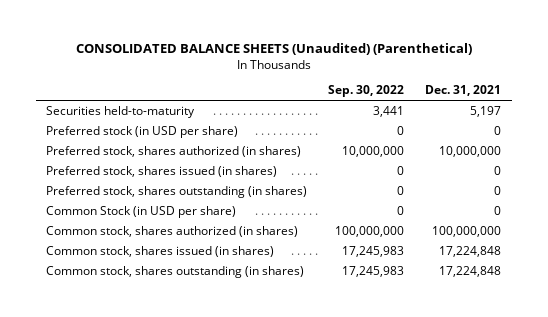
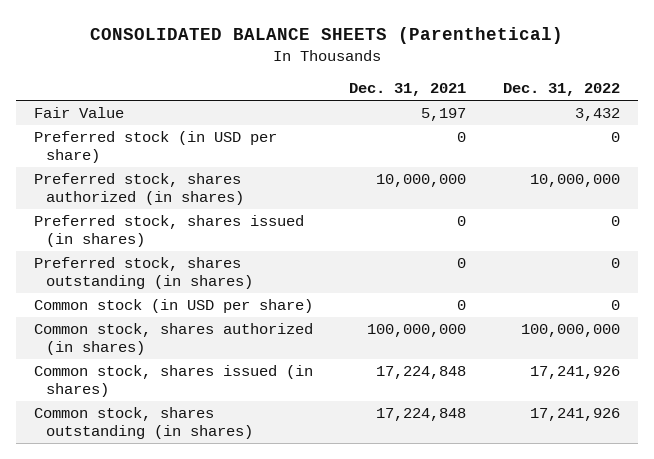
- CONSOLIDATED BALANCE SHEETS (Unaudited) (Parenthetical)
+ CONSOLIDATED BALANCE SHEETS (Parenthetical)
- | Sep. 30, 2022 | Dec. 31, 2021
+ | Dec. 31, 2021 | Dec. 31, 2022
- Securities held-to-maturity | 3,441 | 5,197
+ Fair Value | 5,197 | 3,432
- Common Stock (in USD per share) | 0 | 0
+ Common stock (in USD per share) | 0 | 0

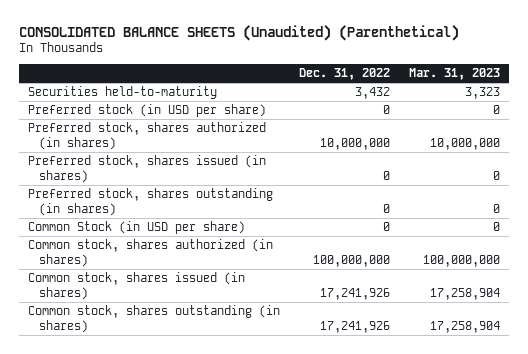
- CONSOLIDATED BALANCE SHEETS (Parenthetical)
+ CONSOLIDATED BALANCE SHEETS (Unaudited) (Parenthetical)
- | Dec. 31, 2021 | Dec. 31, 2022
+ | Dec. 31, 2022 | Mar. 31, 2023
- Fair Value | 5,197 | 3,432
+ Securities held-to-maturity | 3,432 | 3,323
- Common stock (in USD per share) | 0 | 0
+ Common Stock (in USD per share) | 0 | 0

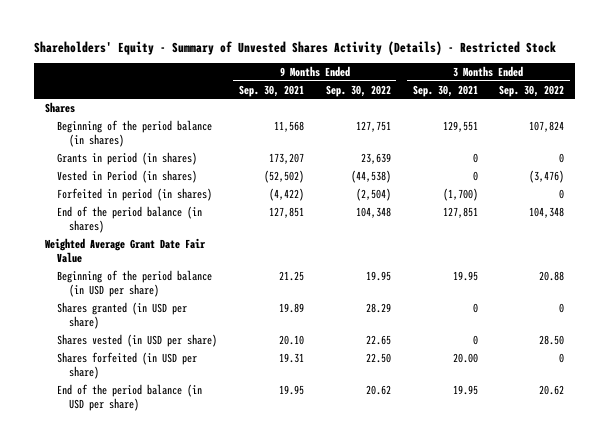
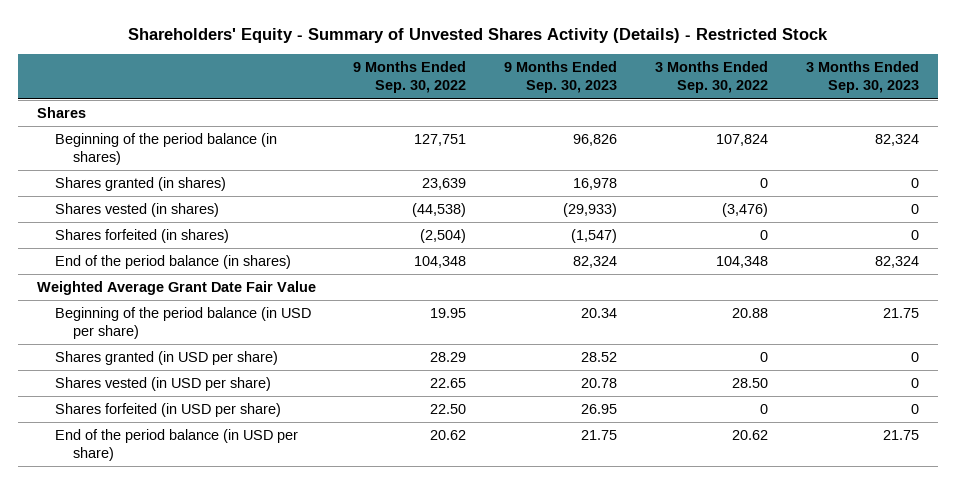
- | 9 Months Ended Sep. 30, 2021 | 9 Months Ended Sep. 30, 2022 | 3 Months Ended Sep. 30, 2021 | 3 Months Ended Sep. 30, 2022
+ | 9 Months Ended Sep. 30, 2022 | 9 Months Ended Sep. 30, 2023 | 3 Months Ended Sep. 30, 2022 | 3 Months Ended Sep. 30, 2023
- Grants in period (in shares) | 173,207 | 23,639 | 0 | 0
- Vested in Period (in shares) | (52,502) | (44,538) | 0 | (3,476)
- Forfeited in period (in shares) | (4,422) | (2,504) | (1,700) | 0
+ Shares granted (in shares) | 23,639 | 16,978 | 0 | 0
+ Shares vested (in shares) | (44,538) | (29,933) | (3,476) | 0
+ Shares forfeited (in shares) | (2,504) | (1,547) | 0 | 0

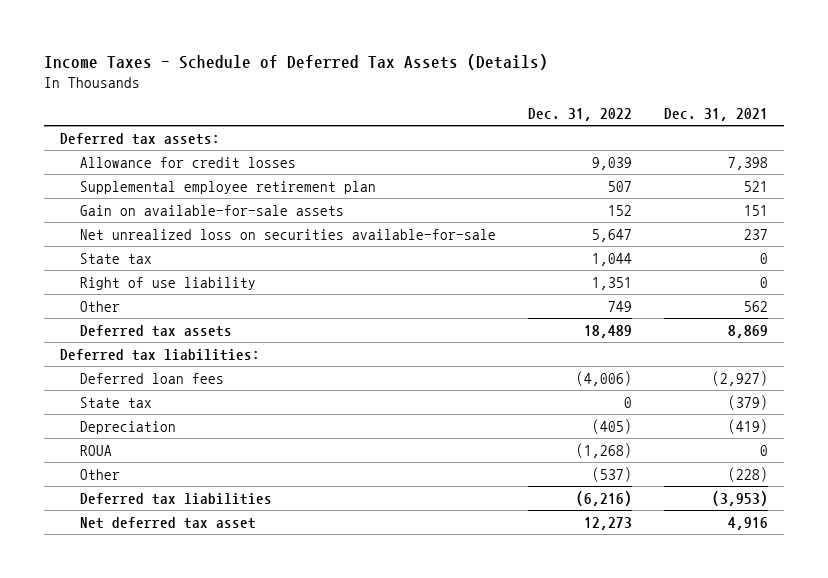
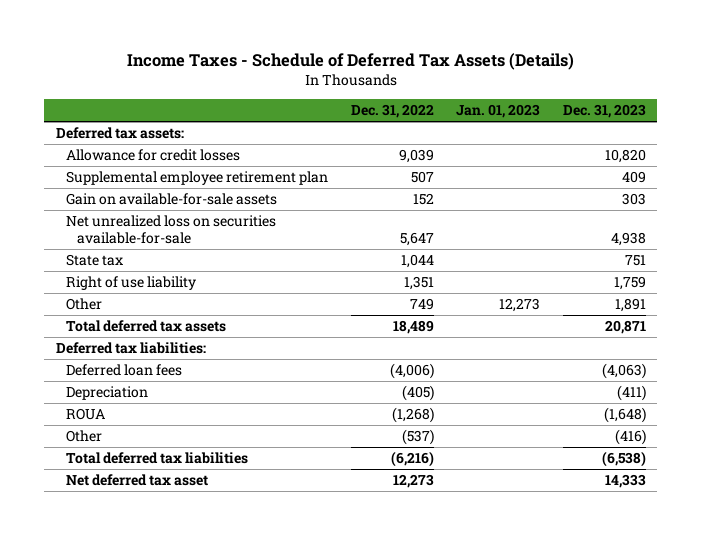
- | Dec. 31, 2022 | Dec. 31, 2021
+ | Dec. 31, 2022 | Jan. 01, 2023 | Dec. 31, 2023
- Deferred tax assets | 18,489 | 8,869
+ Total deferred tax assets | 18,489 | | 20,871
- State tax | 0 | (379)
- Deferred tax liabilities | (6,216) | (3,953)
+ Total deferred tax liabilities | (6,216) | | (6,538)

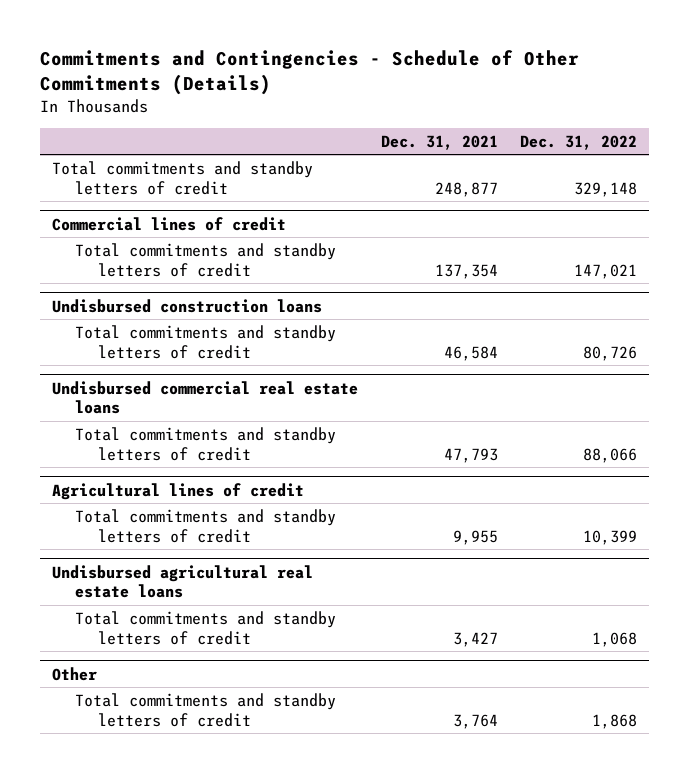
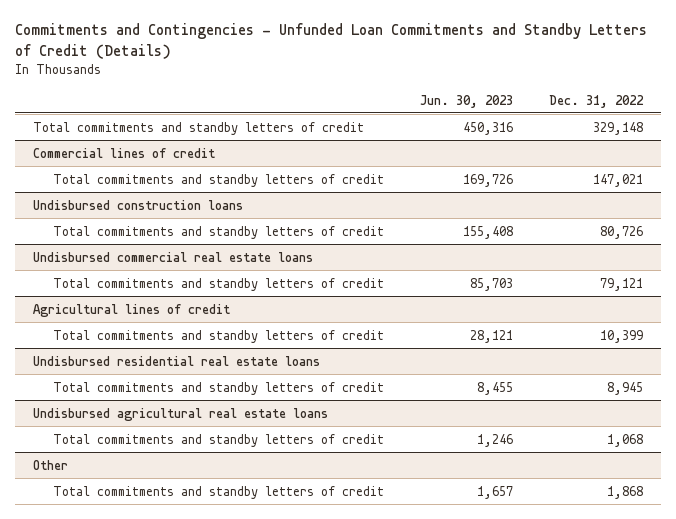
- Commitments and Contingencies - Schedule of Other Commitments (Details)
+ Commitments and Contingencies - Unfunded Loan Commitments and Standby Letters of Credit (Details)
- | Dec. 31, 2021 | Dec. 31, 2022
+ | Jun. 30, 2023 | Dec. 31, 2022
@ Undisbursed commercial real estate loans
- Total commitments and standby letters of credit | 47,793 | 88,066
+ Total commitments and standby letters of credit | 85,703 | 79,121
+ Undisbursed residential real estate loans
+ Total commitments and standby letters of credit | 8,455 | 8,945

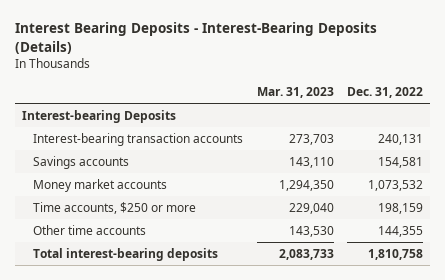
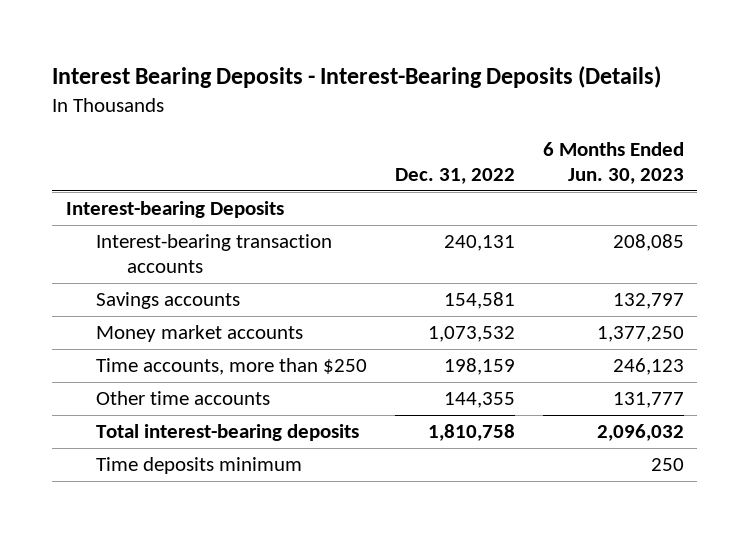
- | Mar. 31, 2023 | Dec. 31, 2022
+ | Dec. 31, 2022 | 6 Months Ended Jun. 30, 2023
- Time accounts, $250 or more | 229,040 | 198,159
+ Time accounts, more than $250 | 198,159 | 246,123
+ Time deposits minimum | | 250

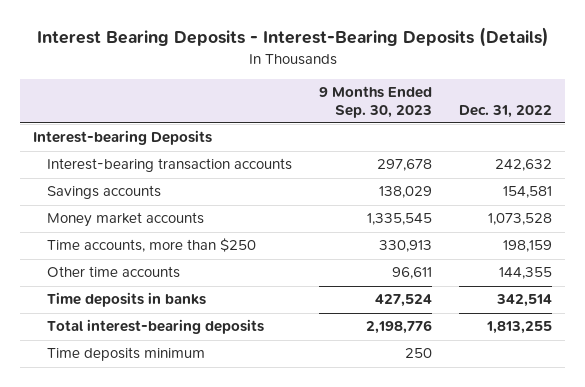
- | Dec. 31, 2022 | 6 Months Ended Jun. 30, 2023
+ | 9 Months Ended Sep. 30, 2023 | Dec. 31, 2022
- Interest-bearing transaction accounts | 240,131 | 208,085
+ Interest-bearing transaction accounts | 297,678 | 242,632
- Money market accounts | 1,073,532 | 1,377,250
+ Money market accounts | 1,335,545 | 1,073,528
- Total interest-bearing deposits | 1,810,758 | 2,096,032
+ Time deposits in banks | 427,524 | 342,514
+ Total interest-bearing deposits | 2,198,776 | 1,813,255

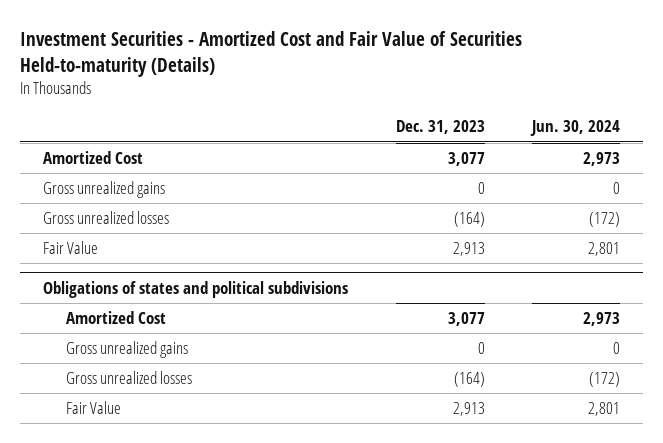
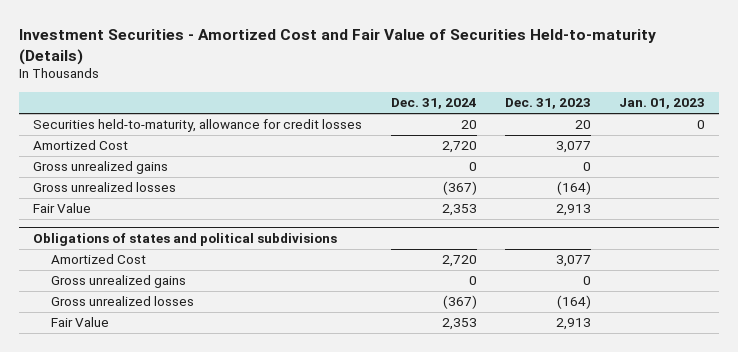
- | Dec. 31, 2023 | Jun. 30, 2024
+ | Dec. 31, 2024 | Dec. 31, 2023 | Jan. 01, 2023
+ Securities held-to-maturity, allowance for credit losses | 20 | 20 | 0

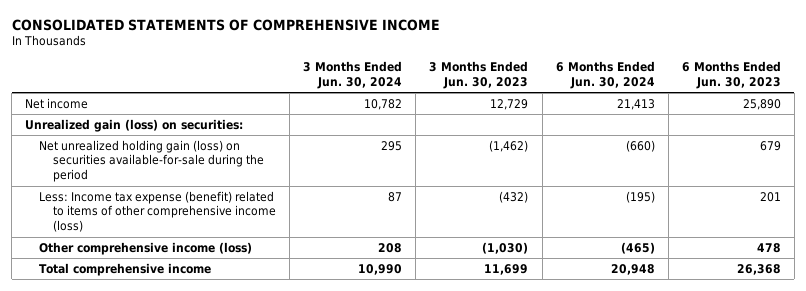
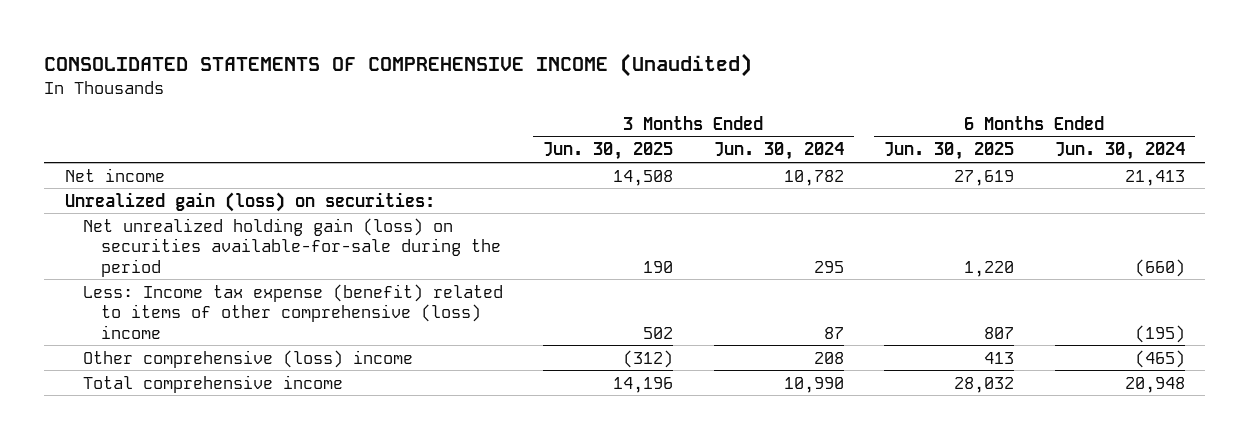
- CONSOLIDATED STATEMENTS OF COMPREHENSIVE INCOME
+ CONSOLIDATED STATEMENTS OF COMPREHENSIVE INCOME (Unaudited)
- | 3 Months Ended Jun. 30, 2024 | 3 Months Ended Jun. 30, 2023 | 6 Months Ended Jun. 30, 2024 | 6 Months Ended Jun. 30, 2023
+ | 3 Months Ended Jun. 30, 2025 | 3 Months Ended Jun. 30, 2024 | 6 Months Ended Jun. 30, 2025 | 6 Months Ended Jun. 30, 2024
- Less: Income tax expense (benefit) related to items of other comprehensive income (loss) | 87 | (432) | (195) | 201
- Other comprehensive income (loss) | 208 | (1,030) | (465) | 478
+ Less: Income tax expense (benefit) related to items of other comprehensive (loss) income | 502 | 87 | 807 | (195)
+ Other comprehensive (loss) income | (312) | 208 | 413 | (465)

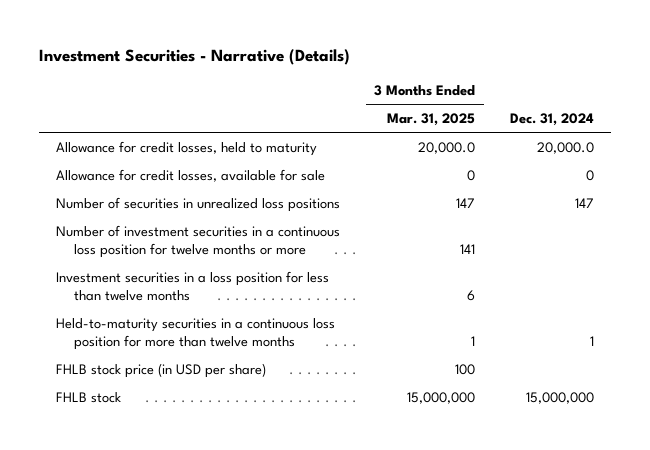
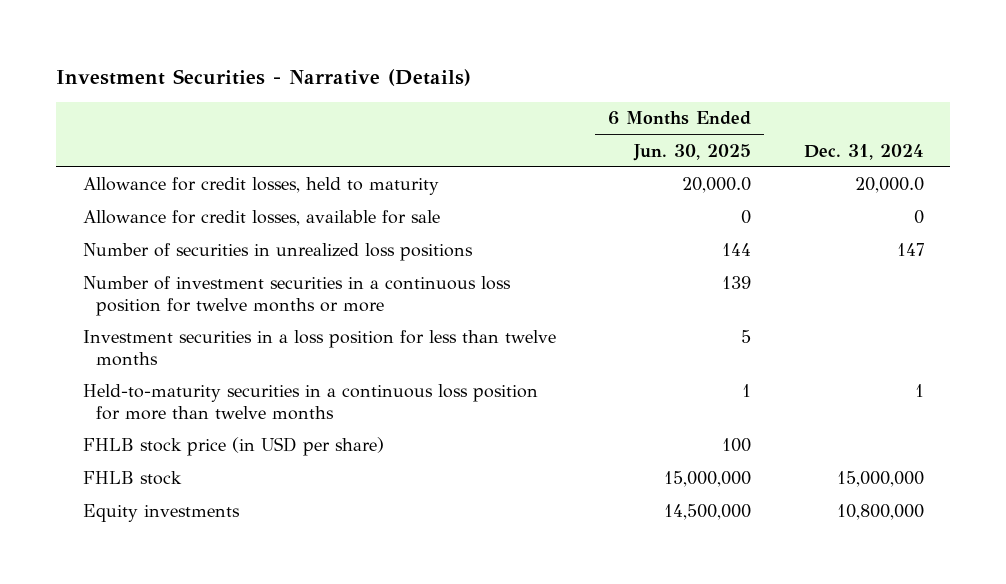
- | 3 Months Ended Mar. 31, 2025 | Dec. 31, 2024
+ | 6 Months Ended Jun. 30, 2025 | Dec. 31, 2024
+ Equity investments | 14,500,000 | 10,800,000

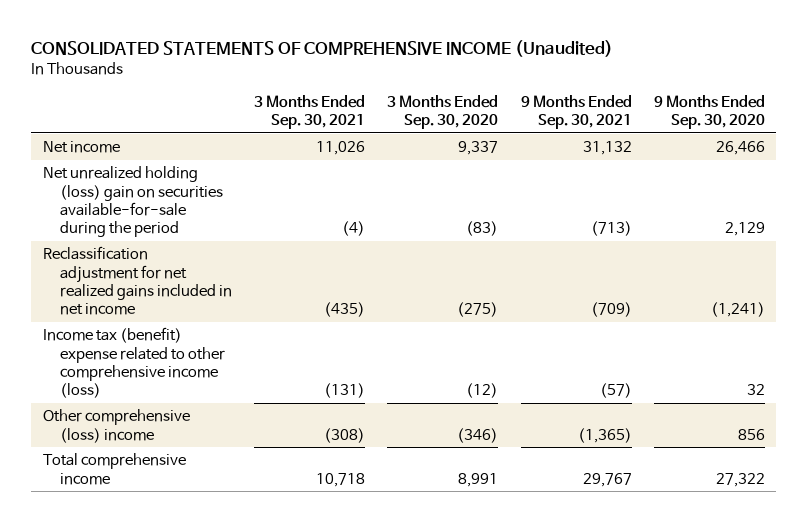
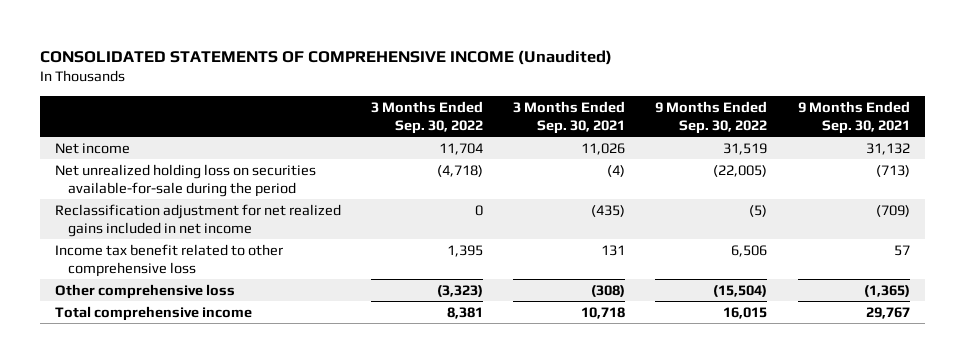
- | 3 Months Ended Sep. 30, 2021 | 3 Months Ended Sep. 30, 2020 | 9 Months Ended Sep. 30, 2021 | 9 Months Ended Sep. 30, 2020
+ | 3 Months Ended Sep. 30, 2022 | 3 Months Ended Sep. 30, 2021 | 9 Months Ended Sep. 30, 2022 | 9 Months Ended Sep. 30, 2021
- Net unrealized holding (loss) gain on securities available-for-sale during the period | (4) | (83) | (713) | 2,129
+ Net unrealized holding loss on securities available-for-sale during the period | (4,718) | (4) | (22,005) | (713)
- Income tax (benefit) expense related to other comprehensive income (loss) | (131) | (12) | (57) | 32
- Other comprehensive (loss) income | (308) | (346) | (1,365) | 856
+ Income tax benefit related to other comprehensive loss | 1,395 | 131 | 6,506 | 57
+ Other comprehensive loss | (3,323) | (308) | (15,504) | (1,365)

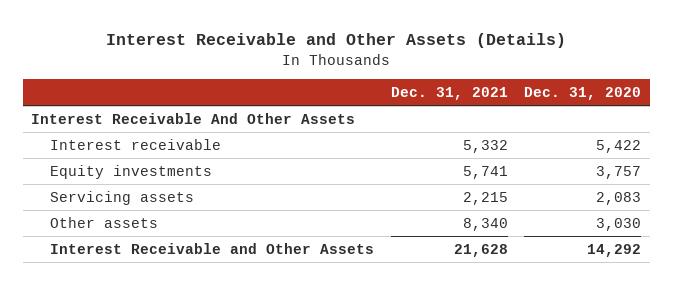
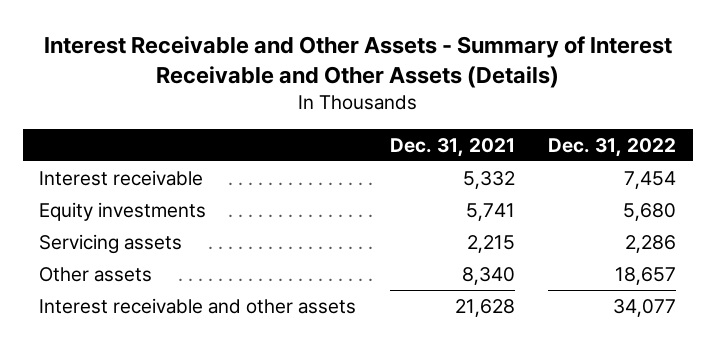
- Interest Receivable and Other Assets (Details)
+ Interest Receivable and Other Assets - Summary of Interest Receivable and Other Assets (Details)
- | Dec. 31, 2021 | Dec. 31, 2020
+ | Dec. 31, 2021 | Dec. 31, 2022
- Interest Receivable And Other Assets
- Interest Receivable and Other Assets | 21,628 | 14,292
+ Interest receivable and other assets | 21,628 | 34,077

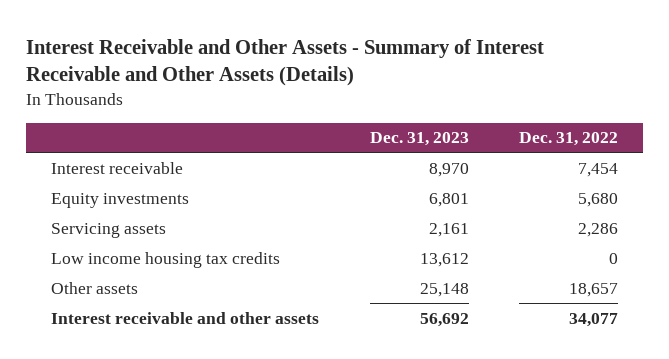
- | Dec. 31, 2021 | Dec. 31, 2022
+ | Dec. 31, 2023 | Dec. 31, 2022
+ Low income housing tax credits | 13,612 | 0

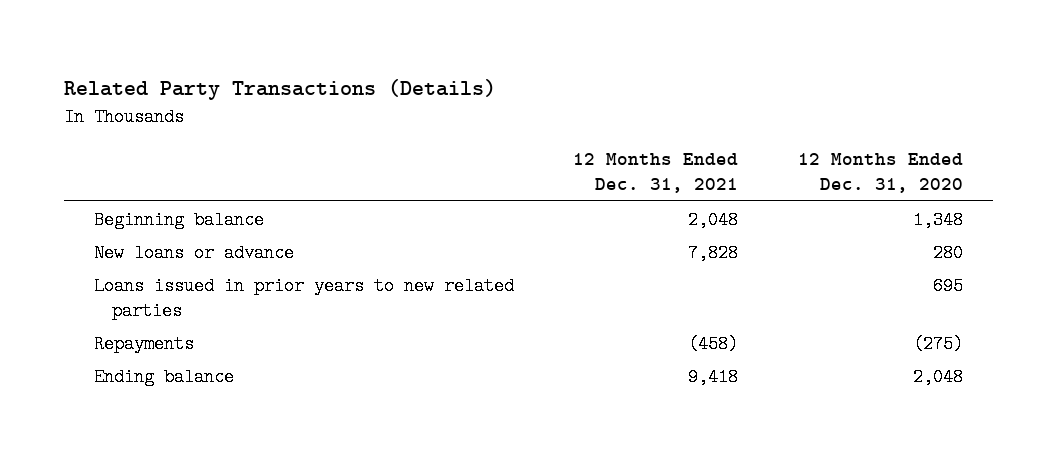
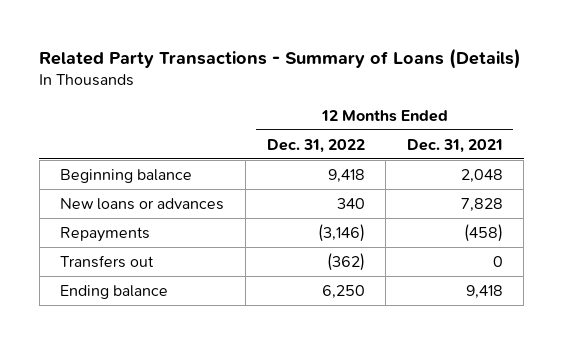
- Related Party Transactions (Details)
+ Related Party Transactions - Summary of Loans (Details)
- | 12 Months Ended Dec. 31, 2021 | 12 Months Ended Dec. 31, 2020
+ | 12 Months Ended Dec. 31, 2022 | 12 Months Ended Dec. 31, 2021
- New loans or advance | 7,828 | 280
- Loans issued in prior years to new related parties | | 695
+ New loans or advances | 340 | 7,828
+ Transfers out | (362) | 0

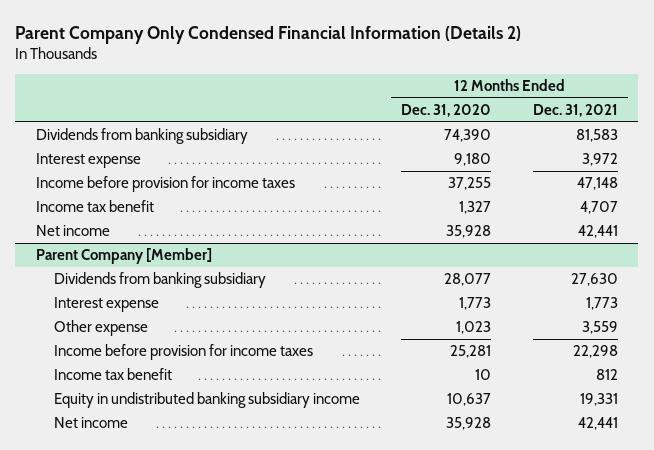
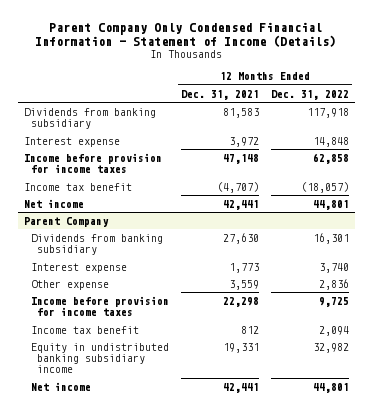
- Parent Company Only Condensed Financial Information (Details 2)
+ Parent Company Only Condensed Financial Information - Statement of Income (Details)
- | 12 Months Ended Dec. 31, 2020 | 12 Months Ended Dec. 31, 2021
+ | 12 Months Ended Dec. 31, 2021 | 12 Months Ended Dec. 31, 2022
- Income tax benefit | 1,327 | 4,707
+ Income tax benefit | (4,707) | (18,057)
- Parent Company [Member]
+ Parent Company

